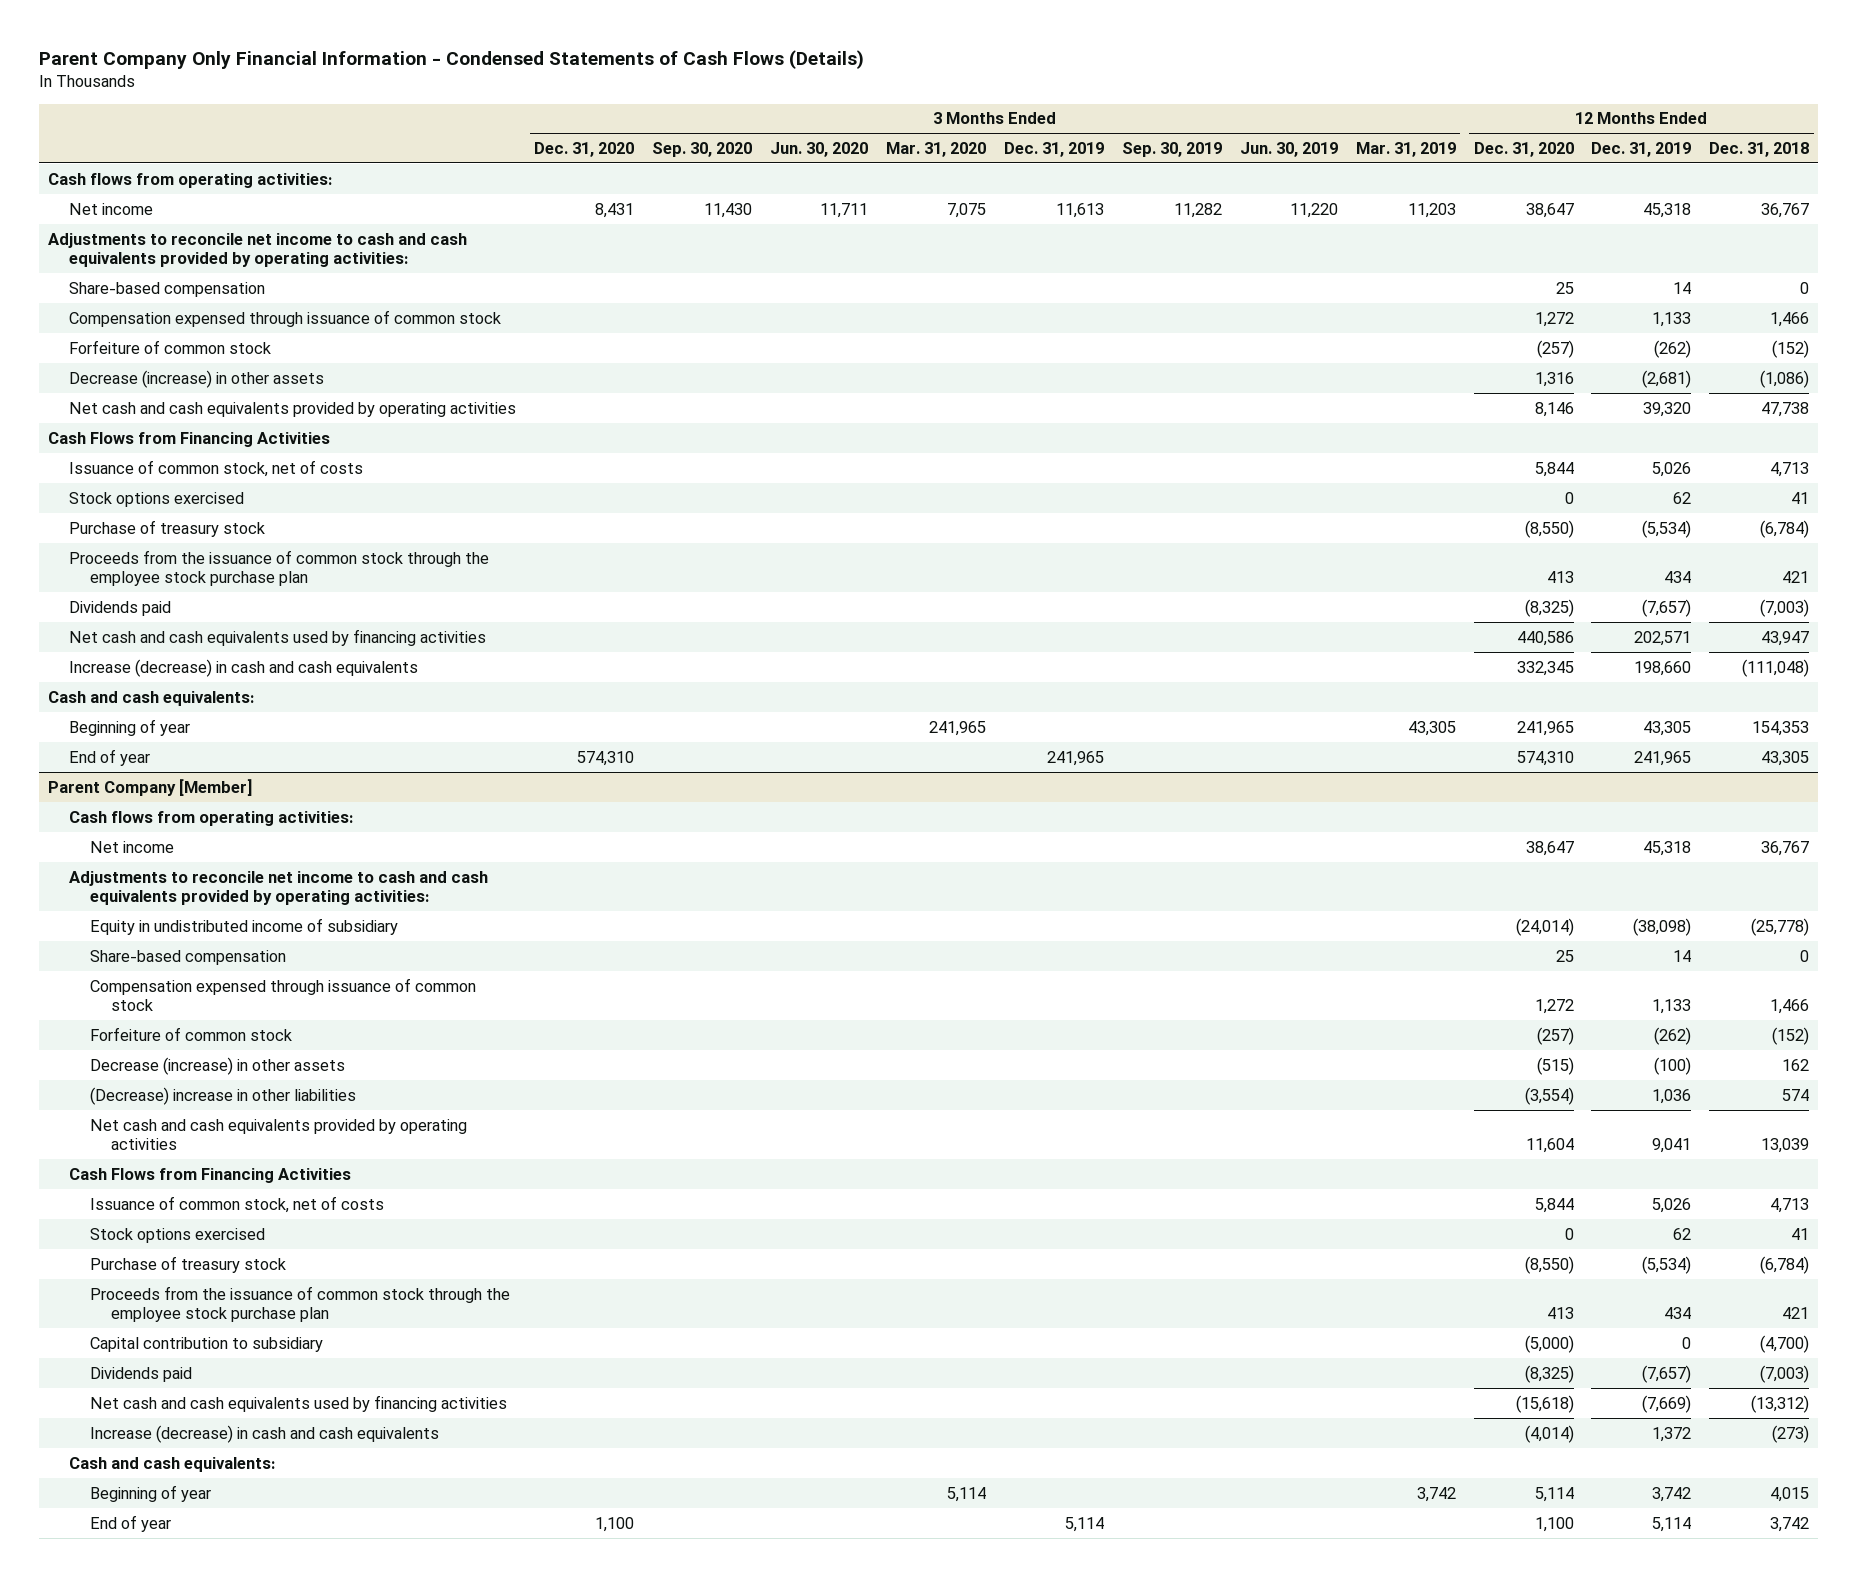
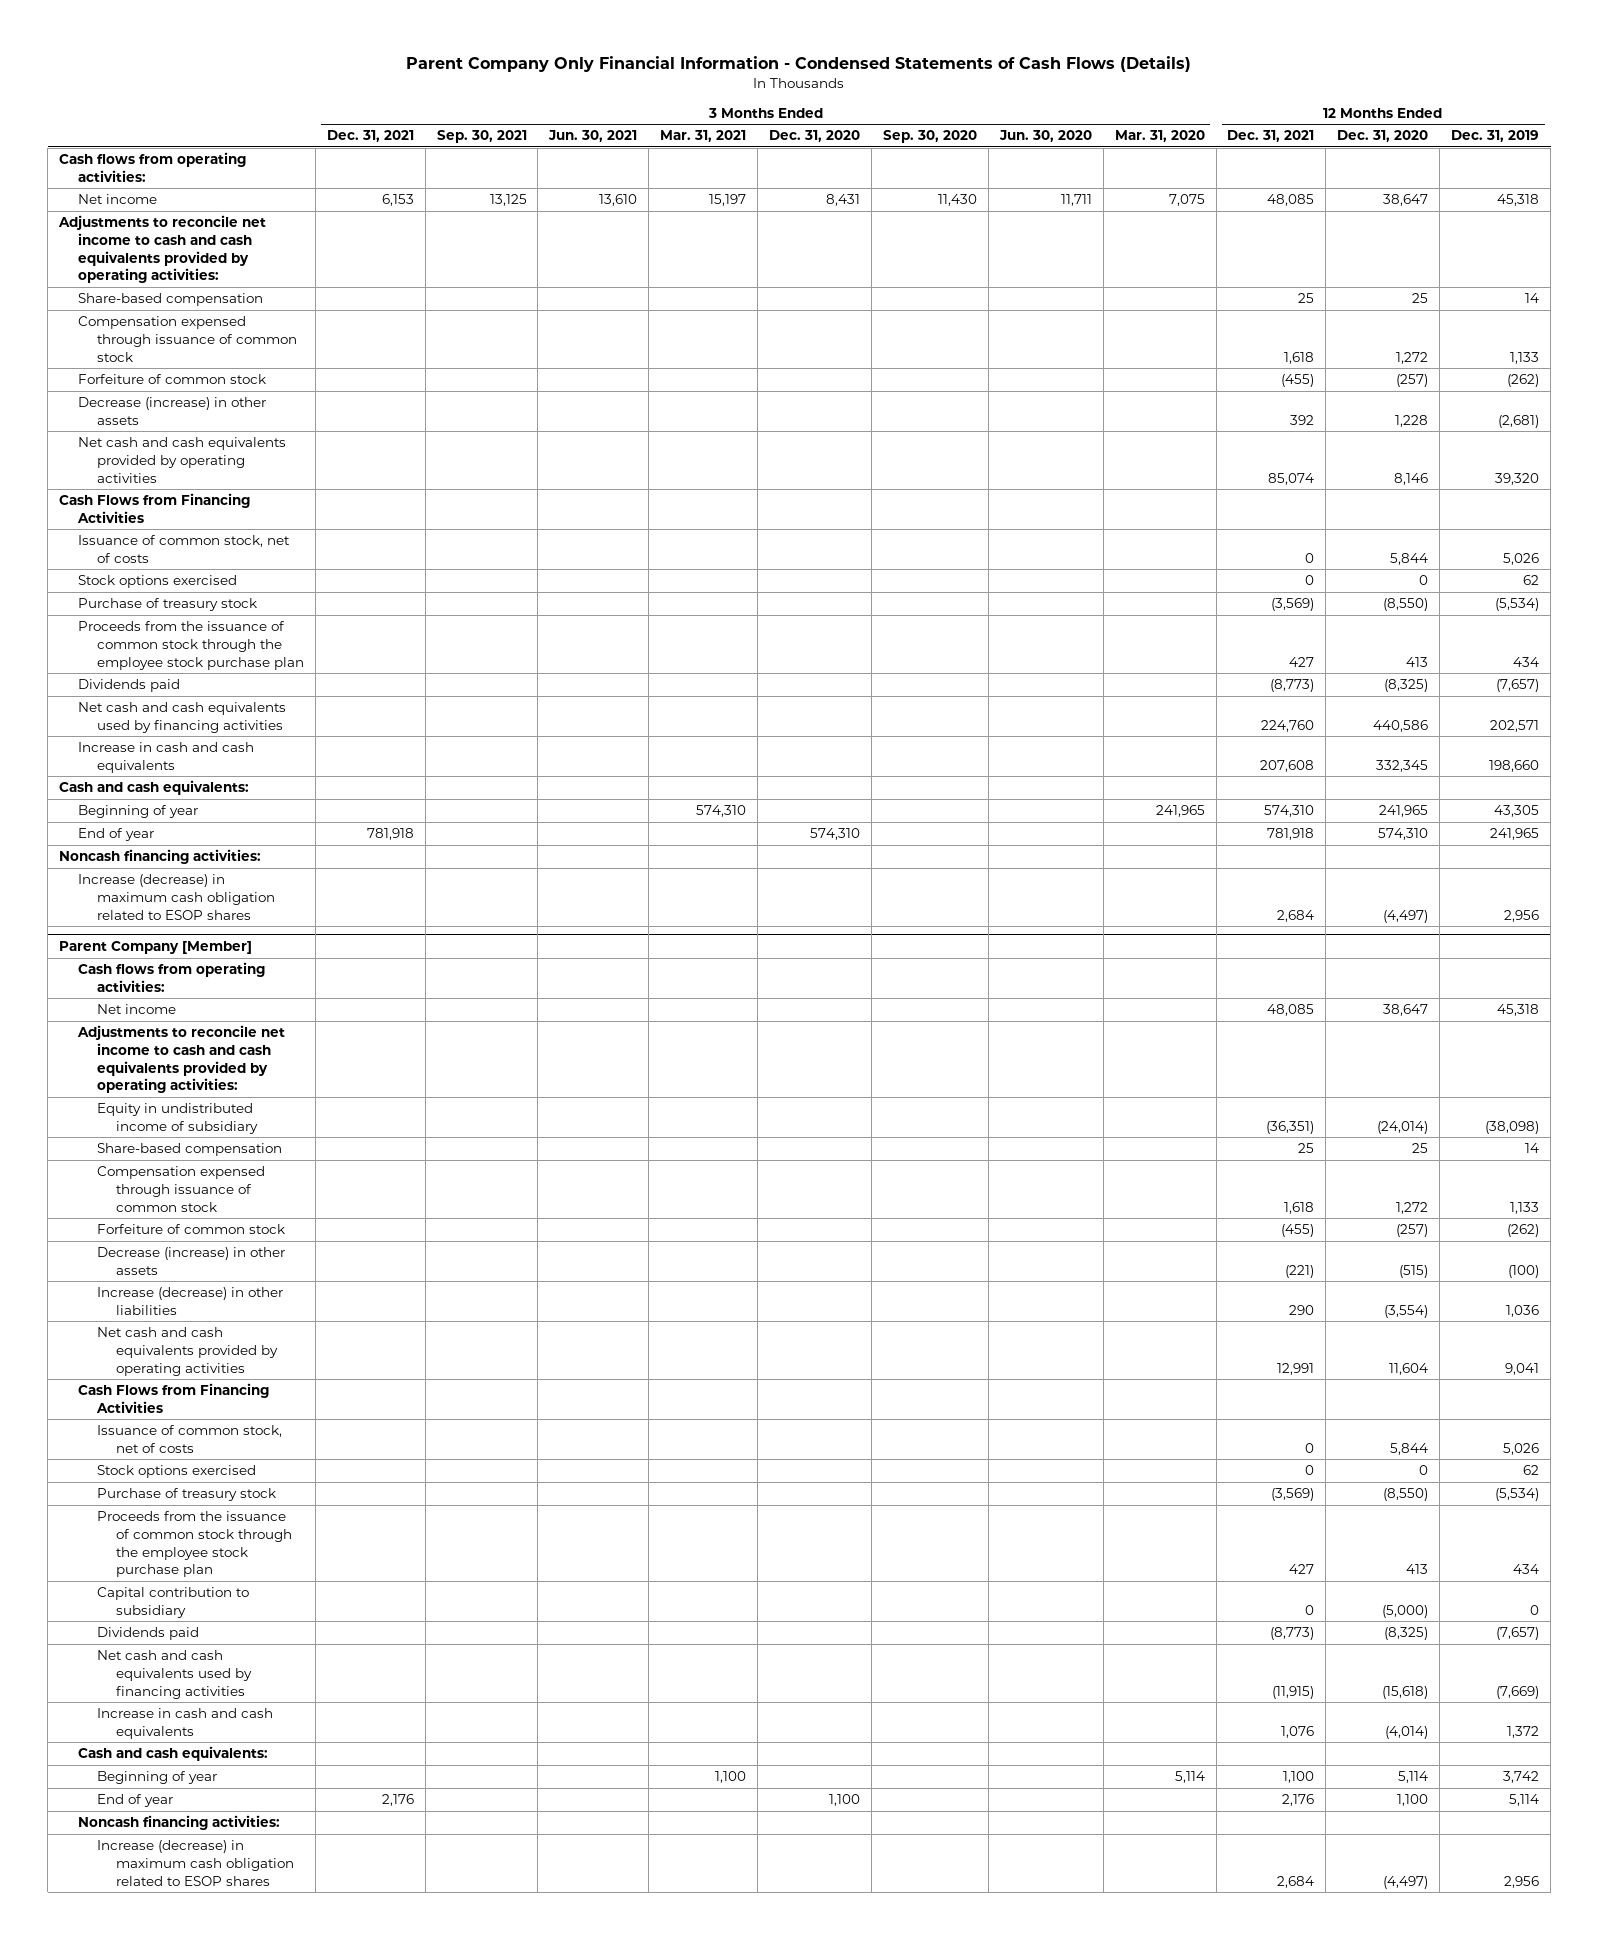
- | 3 Months Ended Dec. 31, 2020 | 3 Months Ended Sep. 30, 2020 | 3 Months Ended Jun. 30, 2020 | 3 Months Ended Mar. 31, 2020 | 3 Months Ended Dec. 31, 2019 | 3 Months Ended Sep. 30, 2019 | 3 Months Ended Jun. 30, 2019 | 3 Months Ended Mar. 31, 2019 | 12 Months Ended Dec. 31, 2020 | 12 Months Ended Dec. 31, 2019 | 12 Months Ended Dec. 31, 2018
+ | 3 Months Ended Dec. 31, 2021 | 3 Months Ended Sep. 30, 2021 | 3 Months Ended Jun. 30, 2021 | 3 Months Ended Mar. 31, 2021 | 3 Months Ended Dec. 31, 2020 | 3 Months Ended Sep. 30, 2020 | 3 Months Ended Jun. 30, 2020 | 3 Months Ended Mar. 31, 2020 | 12 Months Ended Dec. 31, 2021 | 12 Months Ended Dec. 31, 2020 | 12 Months Ended Dec. 31, 2019
- Decrease (increase) in other assets | | | | | | | | | 1,316 | (2,681) | (1,086)
+ Decrease (increase) in other assets | | | | | | | | | 392 | 1,228 | (2,681)
- Increase (decrease) in cash and cash equivalents | | | | | | | | | 332,345 | 198,660 | (111,048)
+ Increase in cash and cash equivalents | | | | | | | | | 207,608 | 332,345 | 198,660
+ Noncash financing activities:
+ Increase (decrease) in maximum cash obligation related to ESOP shares | | | | | | | | | 2,684 | (4,497) | 2,956
@ Parent Company [Member]
- (Decrease) increase in other liabilities | | | | | | | | | (3,554) | 1,036 | 574
+ Increase (decrease) in other liabilities | | | | | | | | | 290 | (3,554) | 1,036
- Increase (decrease) in cash and cash equivalents | | | | | | | | | (4,014) | 1,372 | (273)
+ Increase in cash and cash equivalents | | | | | | | | | 1,076 | (4,014) | 1,372
+ Noncash financing activities:
+ Increase (decrease) in maximum cash obligation related to ESOP shares | | | | | | | | | 2,684 | (4,497) | 2,956

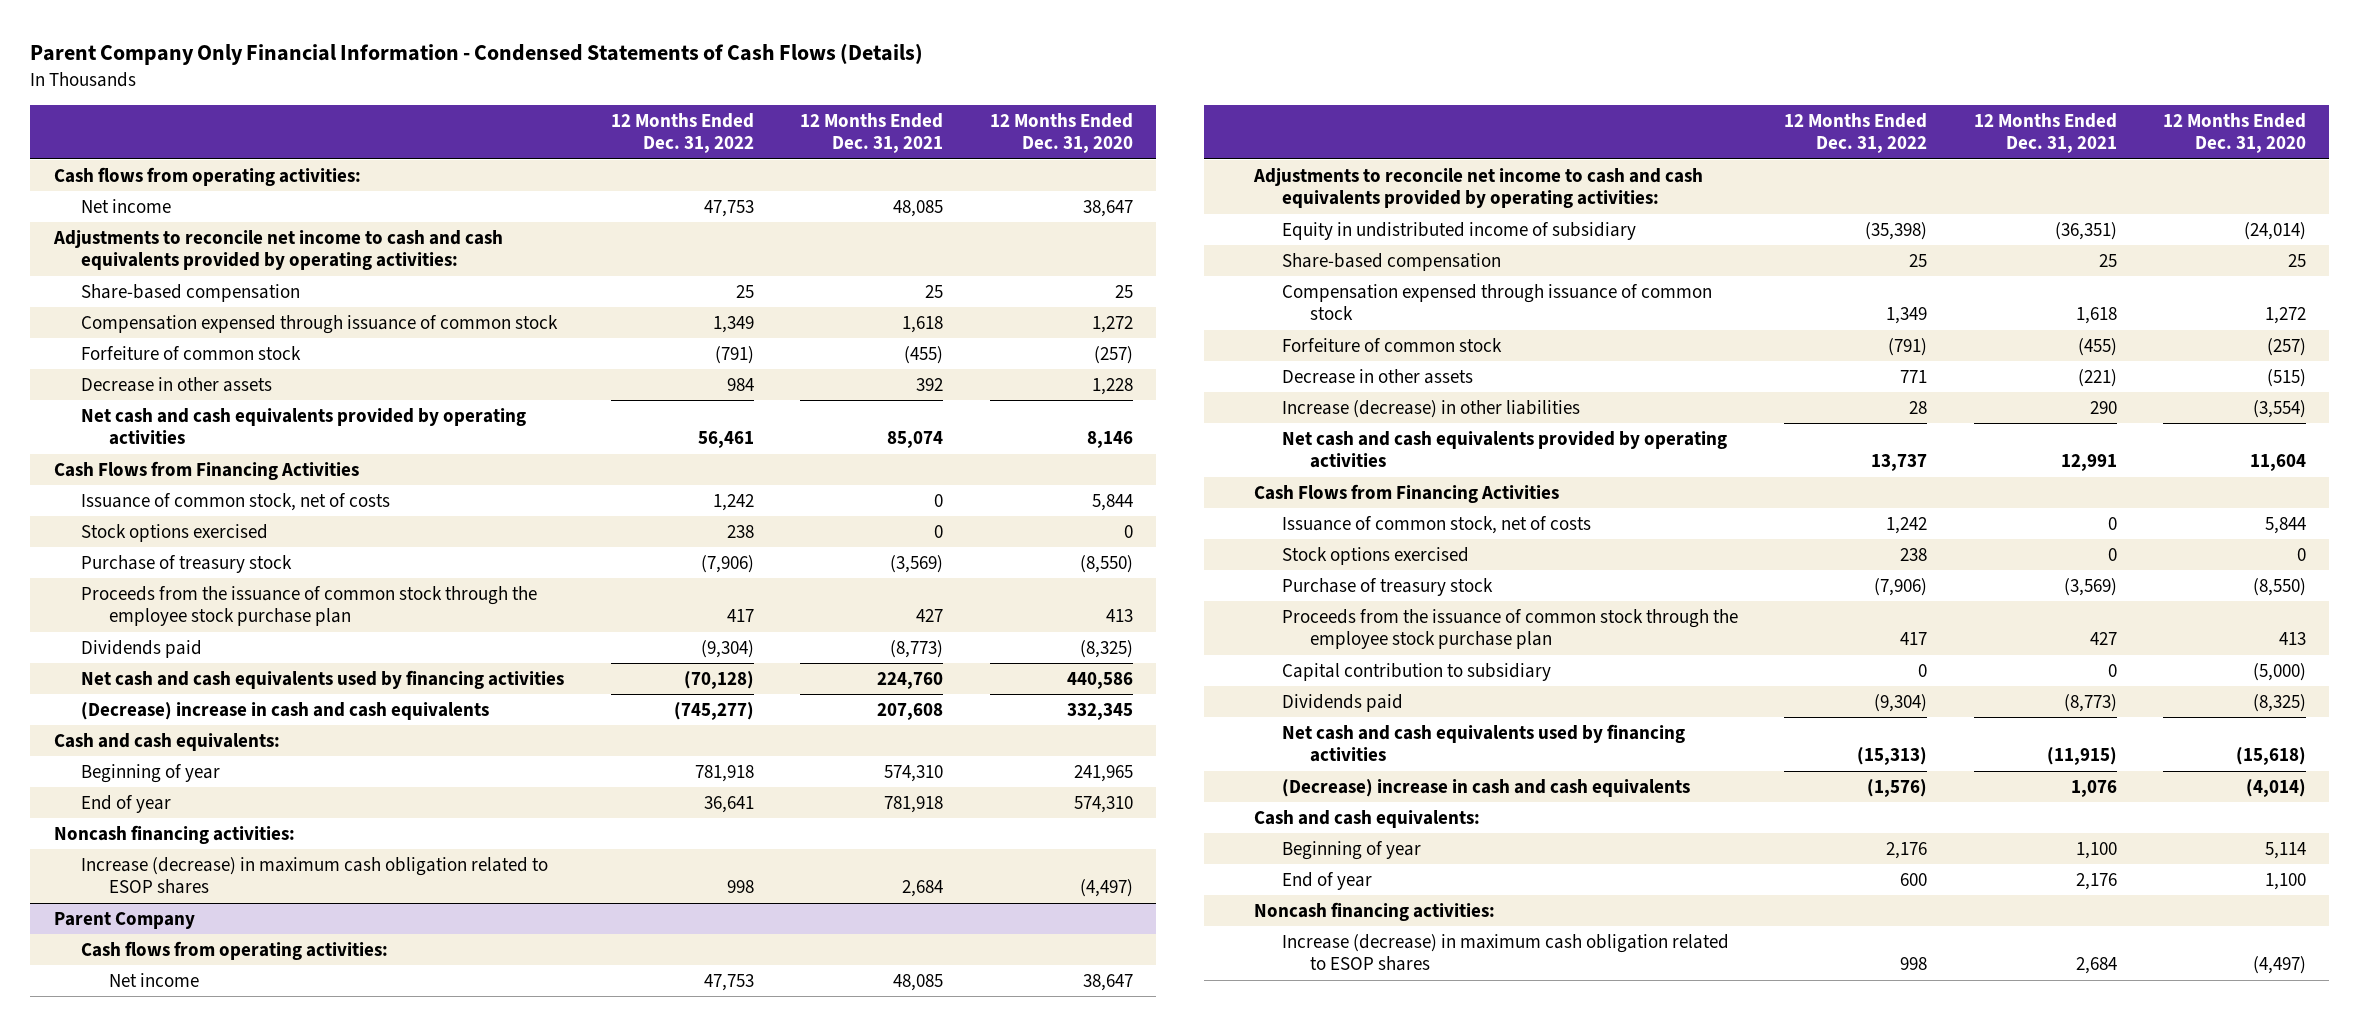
- | 3 Months Ended Dec. 31, 2021 | 3 Months Ended Sep. 30, 2021 | 3 Months Ended Jun. 30, 2021 | 3 Months Ended Mar. 31, 2021 | 3 Months Ended Dec. 31, 2020 | 3 Months Ended Sep. 30, 2020 | 3 Months Ended Jun. 30, 2020 | 3 Months Ended Mar. 31, 2020 | 12 Months Ended Dec. 31, 2021 | 12 Months Ended Dec. 31, 2020 | 12 Months Ended Dec. 31, 2019
+ | 12 Months Ended Dec. 31, 2022 | 12 Months Ended Dec. 31, 2021 | 12 Months Ended Dec. 31, 2020
- Decrease (increase) in other assets | | | | | | | | | 392 | 1,228 | (2,681)
+ Decrease in other assets | 984 | 392 | 1,228
- Increase in cash and cash equivalents | | | | | | | | | 207,608 | 332,345 | 198,660
+ (Decrease) increase in cash and cash equivalents | (745,277) | 207,608 | 332,345
- Parent Company [Member]
+ Parent Company
- Decrease (increase) in other assets | | | | | | | | | (221) | (515) | (100)
+ Decrease in other assets | 771 | (221) | (515)
- Increase in cash and cash equivalents | | | | | | | | | 1,076 | (4,014) | 1,372
+ (Decrease) increase in cash and cash equivalents | (1,576) | 1,076 | (4,014)

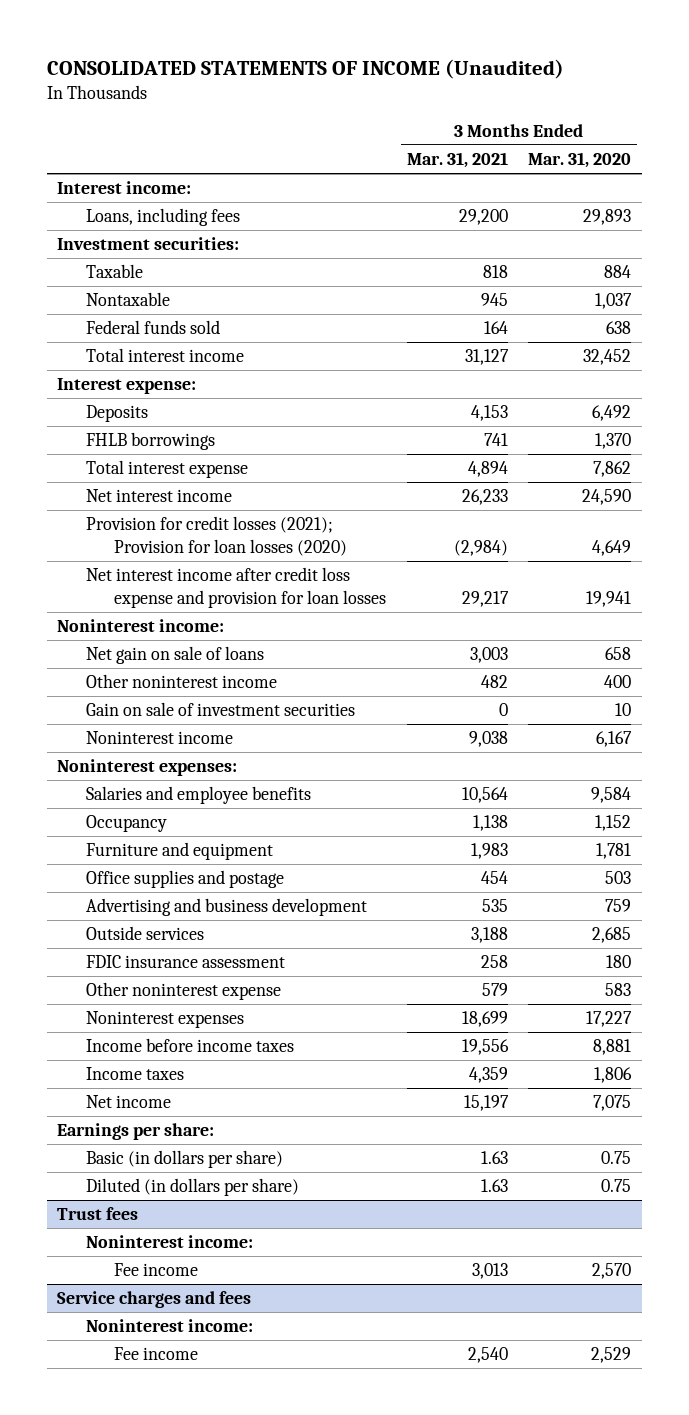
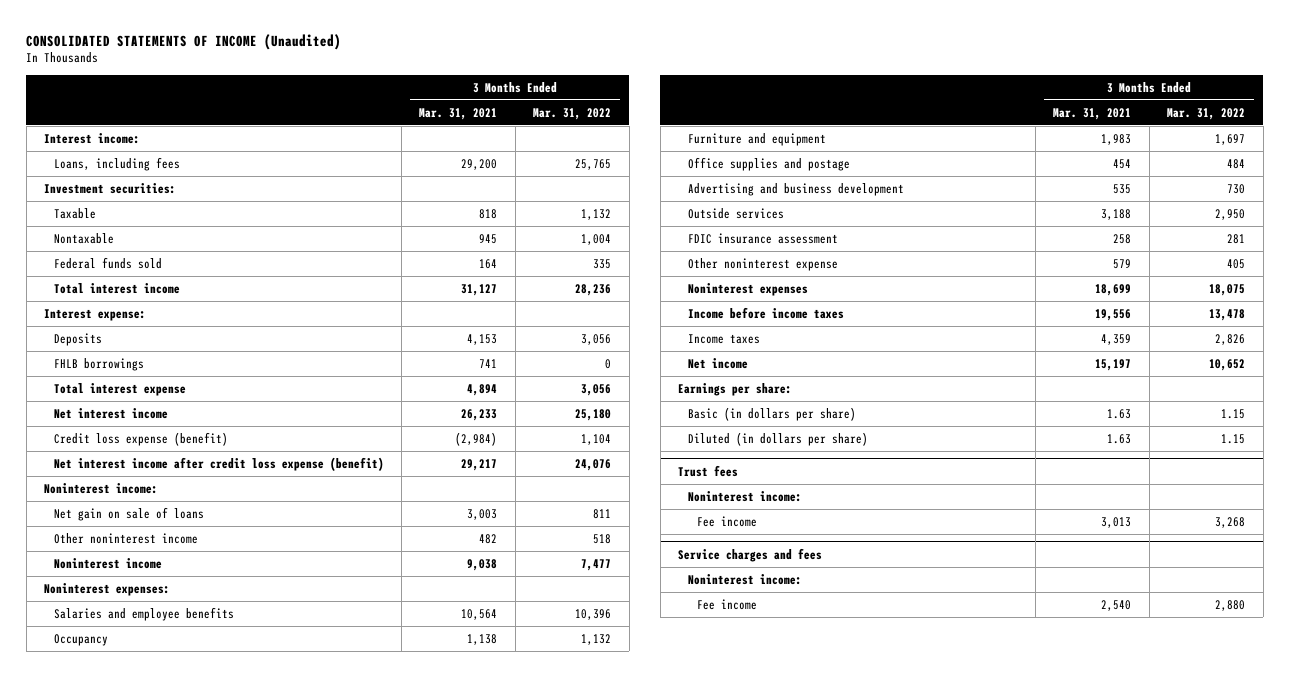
- | 3 Months Ended Mar. 31, 2021 | 3 Months Ended Mar. 31, 2020
+ | 3 Months Ended Mar. 31, 2021 | 3 Months Ended Mar. 31, 2022
- Provision for credit losses (2021); Provision for loan losses (2020) | (2,984) | 4,649
- Net interest income after credit loss expense and provision for loan losses | 29,217 | 19,941
+ Credit loss expense (benefit) | (2,984) | 1,104
+ Net interest income after credit loss expense (benefit) | 29,217 | 24,076
- Gain on sale of investment securities | 0 | 10

